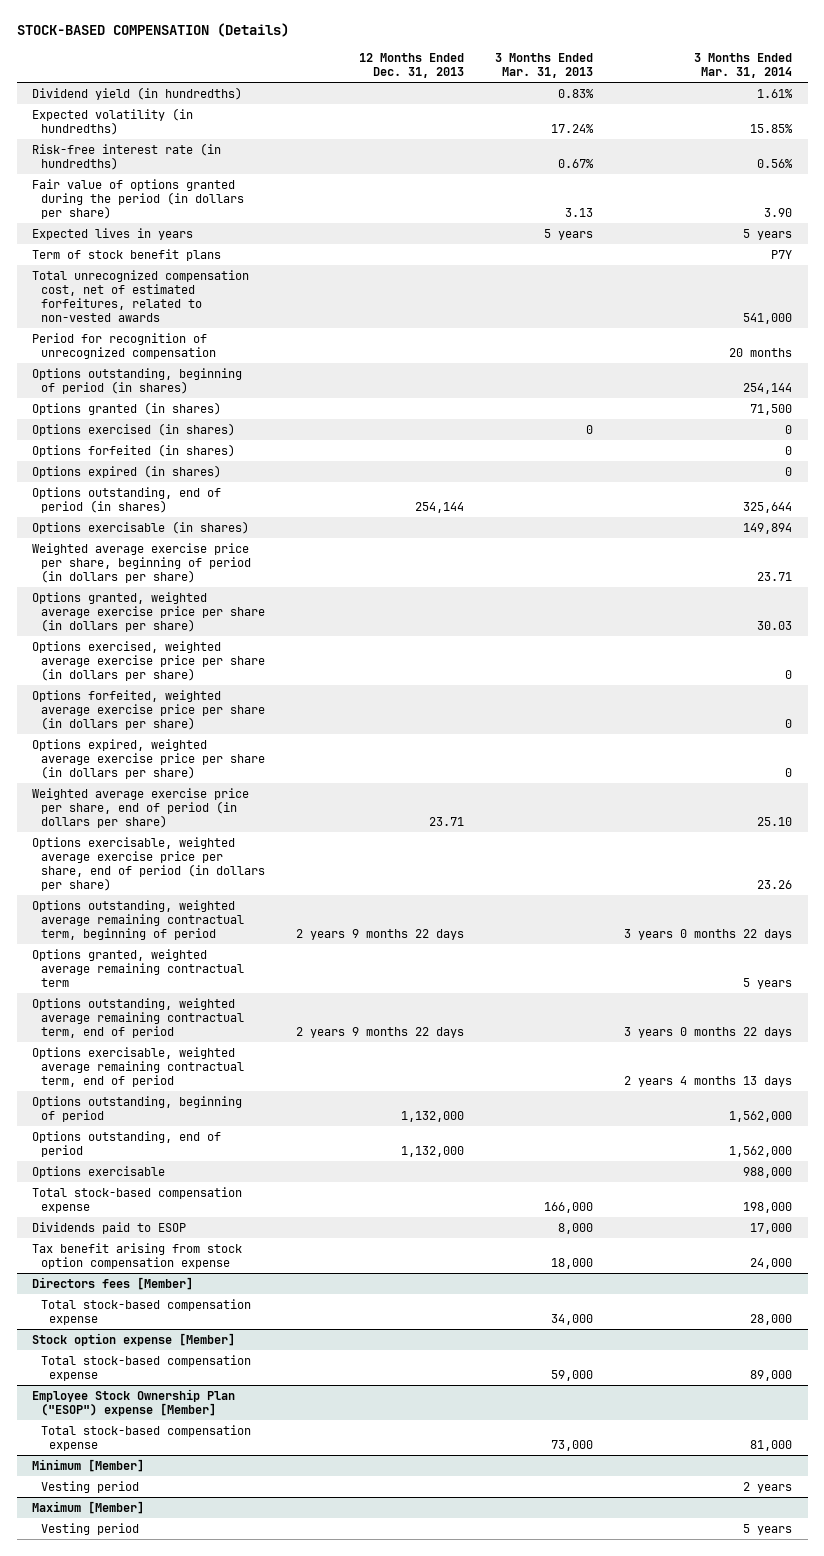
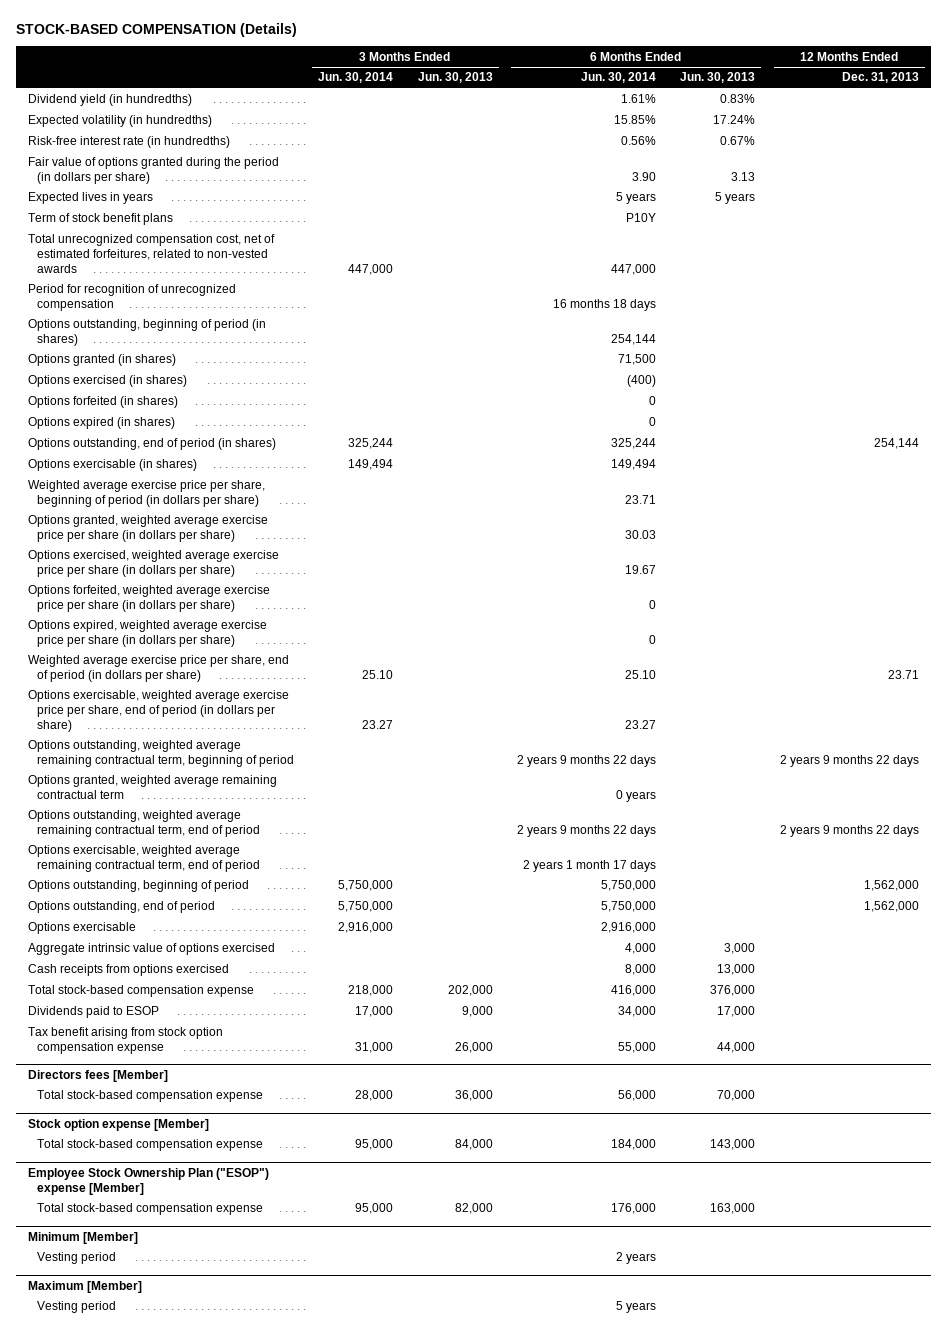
- | 12 Months Ended Dec. 31, 2013 | 3 Months Ended Mar. 31, 2013 | 3 Months Ended Mar. 31, 2014
+ | 3 Months Ended Jun. 30, 2014 | 3 Months Ended Jun. 30, 2013 | 6 Months Ended Jun. 30, 2014 | 6 Months Ended Jun. 30, 2013 | 12 Months Ended Dec. 31, 2013
- Options outstanding, beginning of period | 1,132,000 | | 1,562,000
- Options outstanding, end of period | 1,132,000 | | 1,562,000
+ Options outstanding, beginning of period | 5,750,000 | | 5,750,000 | | 1,562,000
+ Options outstanding, end of period | 5,750,000 | | 5,750,000 | | 1,562,000
+ Aggregate intrinsic value of options exercised | | | 4,000 | 3,000 |
+ Cash receipts from options exercised | | | 8,000 | 13,000 |

